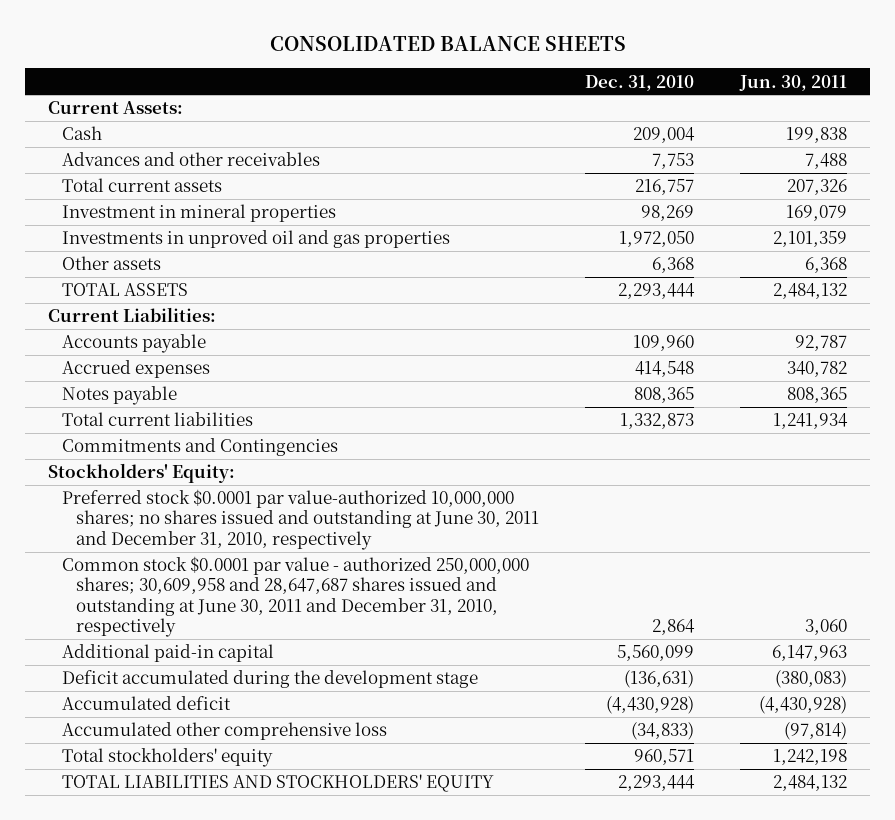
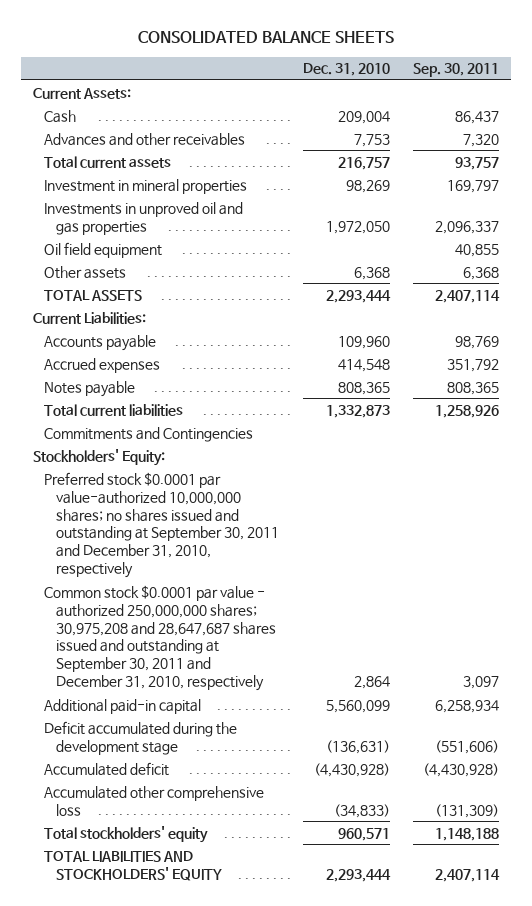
- | Dec. 31, 2010 | Jun. 30, 2011
+ | Dec. 31, 2010 | Sep. 30, 2011
+ Oil field equipment | | 40,855
- Preferred stock $0.0001 par value-authorized 10,000,000 shares; no shares issued and outstanding at June 30, 2011 and December 31, 2010, respectively
- Common stock $0.0001 par value - authorized 250,000,000 shares; 30,609,958 and 28,647,687 shares issued and outstanding at June 30, 2011 and December 31, 2010, respectively | 2,864 | 3,060
+ Preferred stock $0.0001 par value-authorized 10,000,000 shares; no shares issued and outstanding at September 30, 2011 and December 31, 2010, respectively
+ Common stock $0.0001 par value - authorized 250,000,000 shares; 30,975,208 and 28,647,687 shares issued and outstanding at September 30, 2011 and December 31, 2010, respectively | 2,864 | 3,097

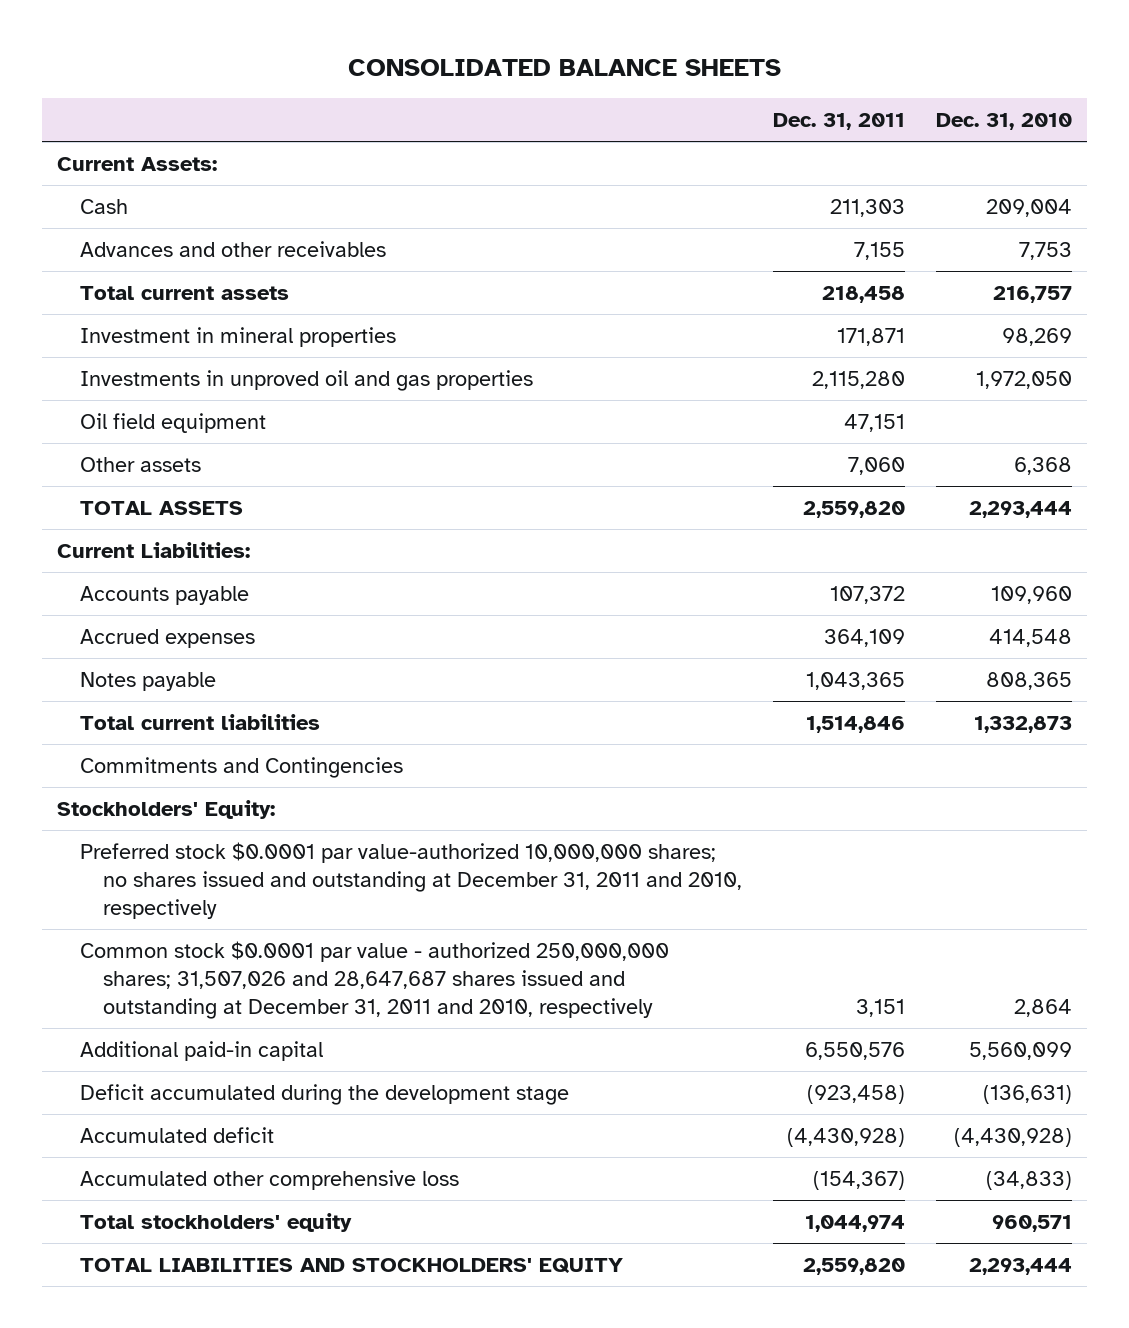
- | Dec. 31, 2010 | Sep. 30, 2011
+ | Dec. 31, 2011 | Dec. 31, 2010
- Preferred stock $0.0001 par value-authorized 10,000,000 shares; no shares issued and outstanding at September 30, 2011 and December 31, 2010, respectively
- Common stock $0.0001 par value - authorized 250,000,000 shares; 30,975,208 and 28,647,687 shares issued and outstanding at September 30, 2011 and December 31, 2010, respectively | 2,864 | 3,097
+ Preferred stock $0.0001 par value-authorized 10,000,000 shares; no shares issued and outstanding at December 31, 2011 and 2010, respectively
+ Common stock $0.0001 par value - authorized 250,000,000 shares; 31,507,026 and 28,647,687 shares issued and outstanding at December 31, 2011 and 2010, respectively | 3,151 | 2,864

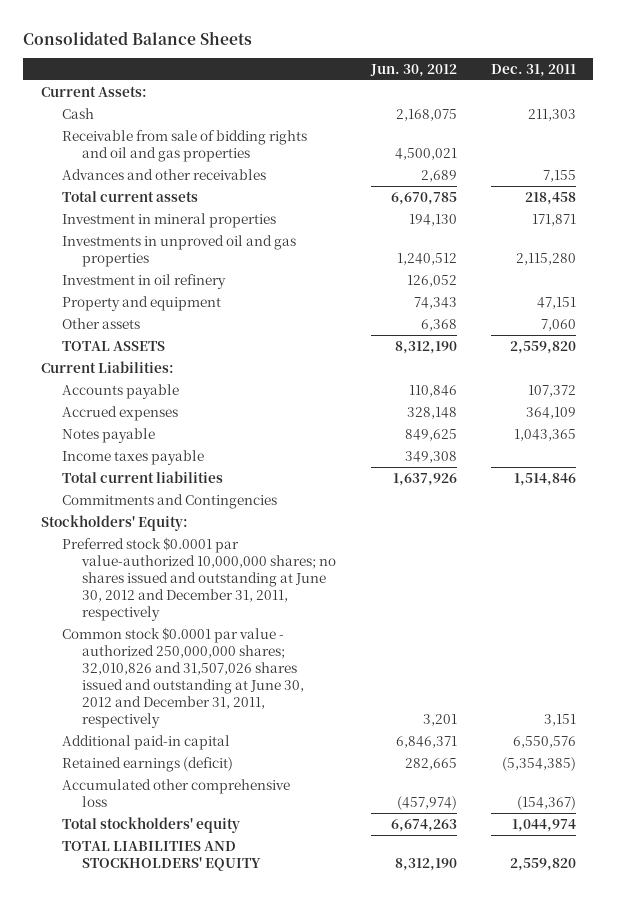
- CONSOLIDATED BALANCE SHEETS
+ Consolidated Balance Sheets
- | Dec. 31, 2011 | Dec. 31, 2010
+ | Jun. 30, 2012 | Dec. 31, 2011
+ Receivable from sale of bidding rights and oil and gas properties | 4,500,021 |
- Oil field equipment | 47,151 |
+ Investment in oil refinery | 126,052 |
+ Property and equipment | 74,343 | 47,151
+ Income taxes payable | 349,308 |
- Preferred stock $0.0001 par value-authorized 10,000,000 shares; no shares issued and outstanding at December 31, 2011 and 2010, respectively
- Common stock $0.0001 par value - authorized 250,000,000 shares; 31,507,026 and 28,647,687 shares issued and outstanding at December 31, 2011 and 2010, respectively | 3,151 | 2,864
+ Preferred stock $0.0001 par value-authorized 10,000,000 shares; no shares issued and outstanding at June 30, 2012 and December 31, 2011, respectively
+ Common stock $0.0001 par value - authorized 250,000,000 shares; 32,010,826 and 31,507,026 shares issued and outstanding at June 30, 2012 and December 31, 2011, respectively | 3,201 | 3,151
- Deficit accumulated during the development stage | (923,458) | (136,631)
- Accumulated deficit | (4,430,928) | (4,430,928)
+ Retained earnings (deficit) | 282,665 | (5,354,385)

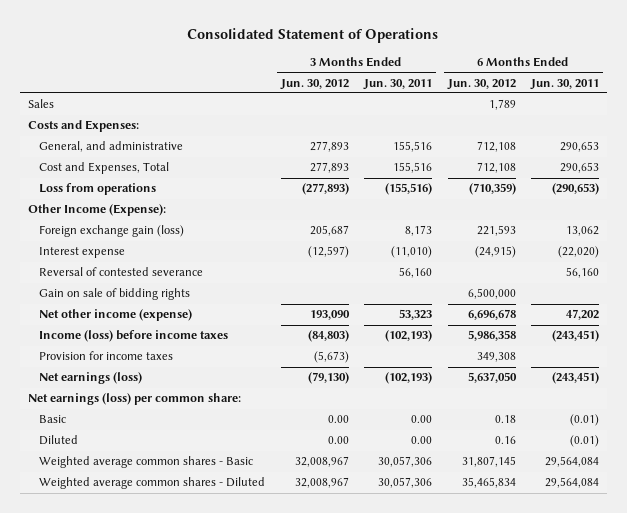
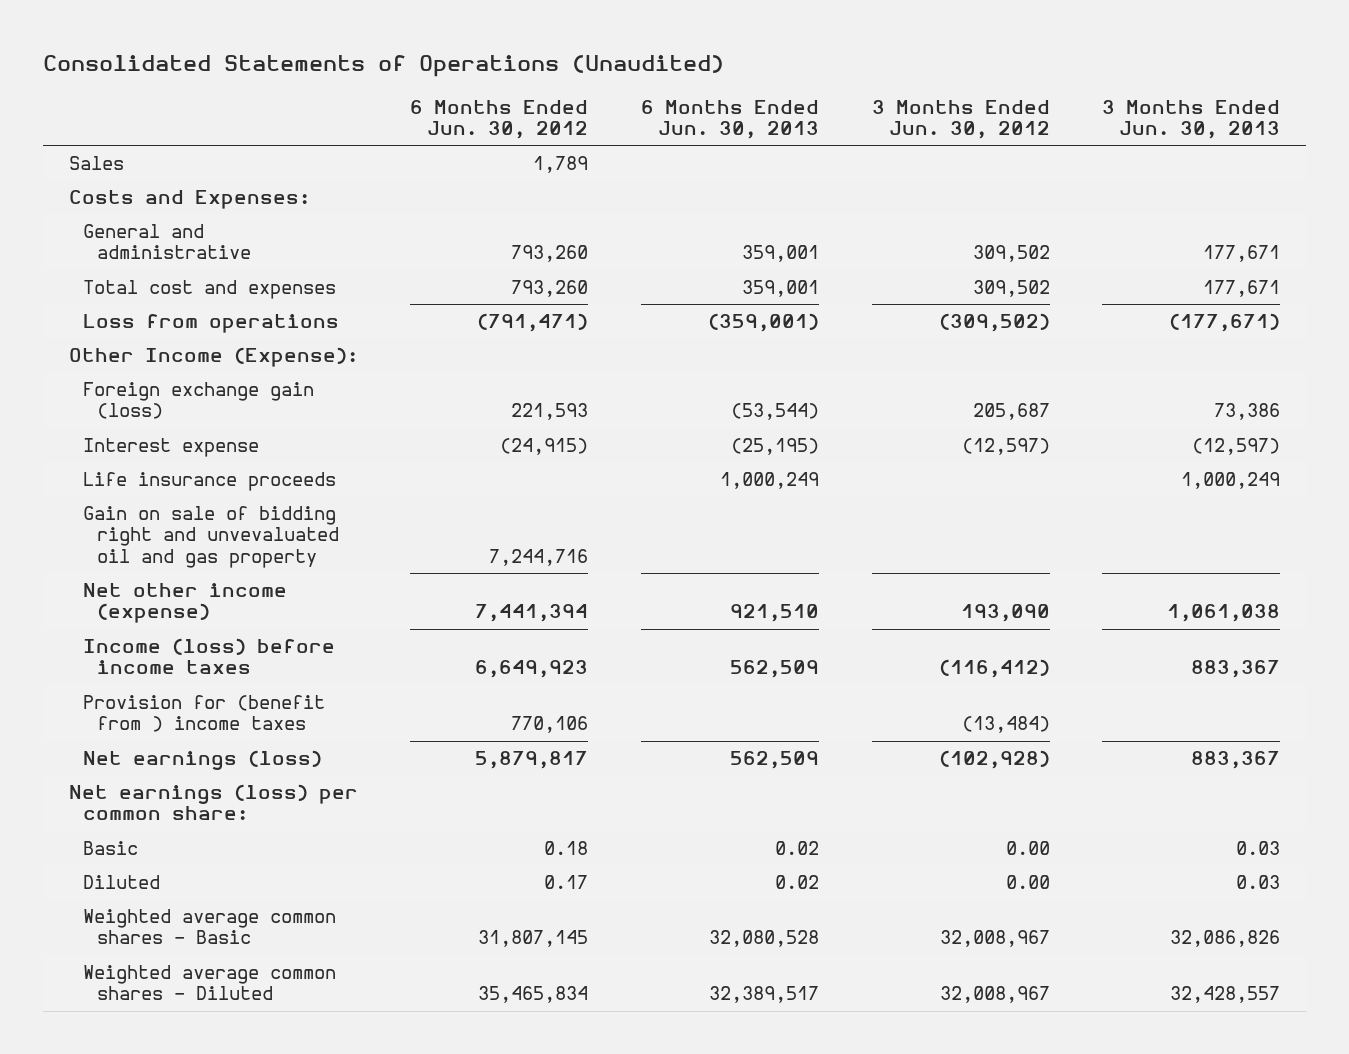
- Consolidated Statement of Operations
+ Consolidated Statements of Operations (Unaudited)
- | 3 Months Ended Jun. 30, 2012 | 3 Months Ended Jun. 30, 2011 | 6 Months Ended Jun. 30, 2012 | 6 Months Ended Jun. 30, 2011
+ | 6 Months Ended Jun. 30, 2012 | 6 Months Ended Jun. 30, 2013 | 3 Months Ended Jun. 30, 2012 | 3 Months Ended Jun. 30, 2013
- General, and administrative | 277,893 | 155,516 | 712,108 | 290,653
- Cost and Expenses, Total | 277,893 | 155,516 | 712,108 | 290,653
- Loss from operations | (277,893) | (155,516) | (710,359) | (290,653)
+ General and administrative | 793,260 | 359,001 | 309,502 | 177,671
+ Total cost and expenses | 793,260 | 359,001 | 309,502 | 177,671
+ Loss from operations | (791,471) | (359,001) | (309,502) | (177,671)
- Reversal of contested severance | | 56,160 | | 56,160
- Gain on sale of bidding rights | | | 6,500,000 |
- Net other income (expense) | 193,090 | 53,323 | 6,696,678 | 47,202
- Income (loss) before income taxes | (84,803) | (102,193) | 5,986,358 | (243,451)
- Provision for income taxes | (5,673) | | 349,308 |
- Net earnings (loss) | (79,130) | (102,193) | 5,637,050 | (243,451)
+ Life insurance proceeds | | 1,000,249 | | 1,000,249
+ Gain on sale of bidding right and unvevaluated oil and gas property | 7,244,716 | | |
+ Net other income (expense) | 7,441,394 | 921,510 | 193,090 | 1,061,038
+ Income (loss) before income taxes | 6,649,923 | 562,509 | (116,412) | 883,367
+ Provision for (benefit from ) income taxes | 770,106 | | (13,484) |
+ Net earnings (loss) | 5,879,817 | 562,509 | (102,928) | 883,367
- Diluted | 0.00 | 0.00 | 0.16 | (0.01)
+ Diluted | 0.17 | 0.02 | 0.00 | 0.03

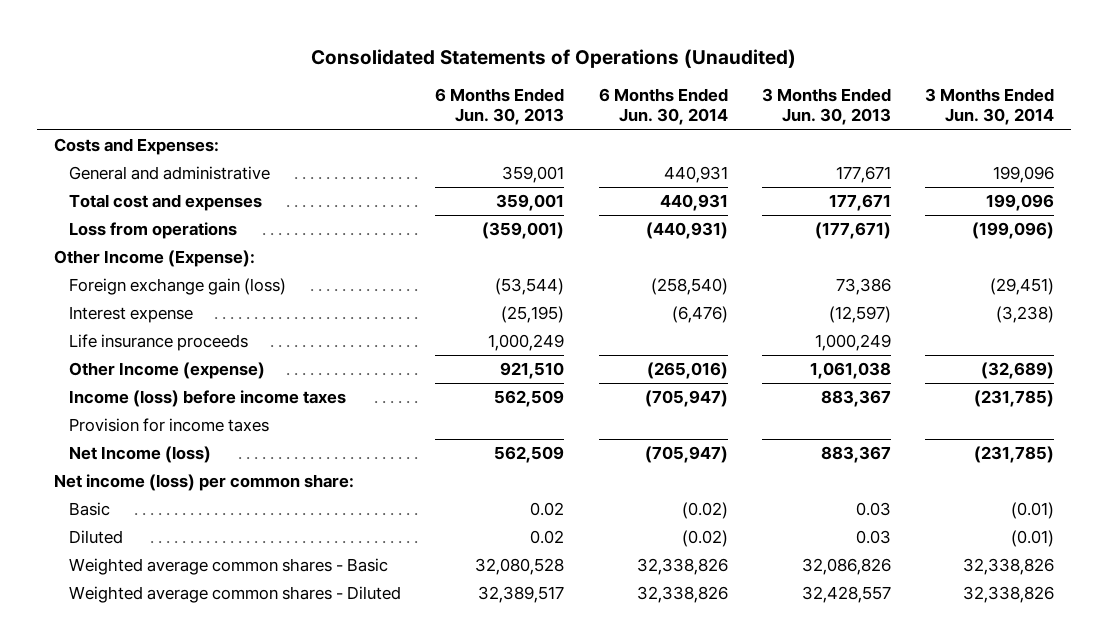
- | 6 Months Ended Jun. 30, 2012 | 6 Months Ended Jun. 30, 2013 | 3 Months Ended Jun. 30, 2012 | 3 Months Ended Jun. 30, 2013
+ | 6 Months Ended Jun. 30, 2013 | 6 Months Ended Jun. 30, 2014 | 3 Months Ended Jun. 30, 2013 | 3 Months Ended Jun. 30, 2014
- Sales | 1,789 | | |
- Gain on sale of bidding right and unvevaluated oil and gas property | 7,244,716 | | |
- Net other income (expense) | 7,441,394 | 921,510 | 193,090 | 1,061,038
+ Other Income (expense) | 921,510 | (265,016) | 1,061,038 | (32,689)
- Provision for (benefit from ) income taxes | 770,106 | | (13,484) |
- Net earnings (loss) | 5,879,817 | 562,509 | (102,928) | 883,367
- Net earnings (loss) per common share:
+ Provision for income taxes
+ Net Income (loss) | 562,509 | (705,947) | 883,367 | (231,785)
+ Net income (loss) per common share:

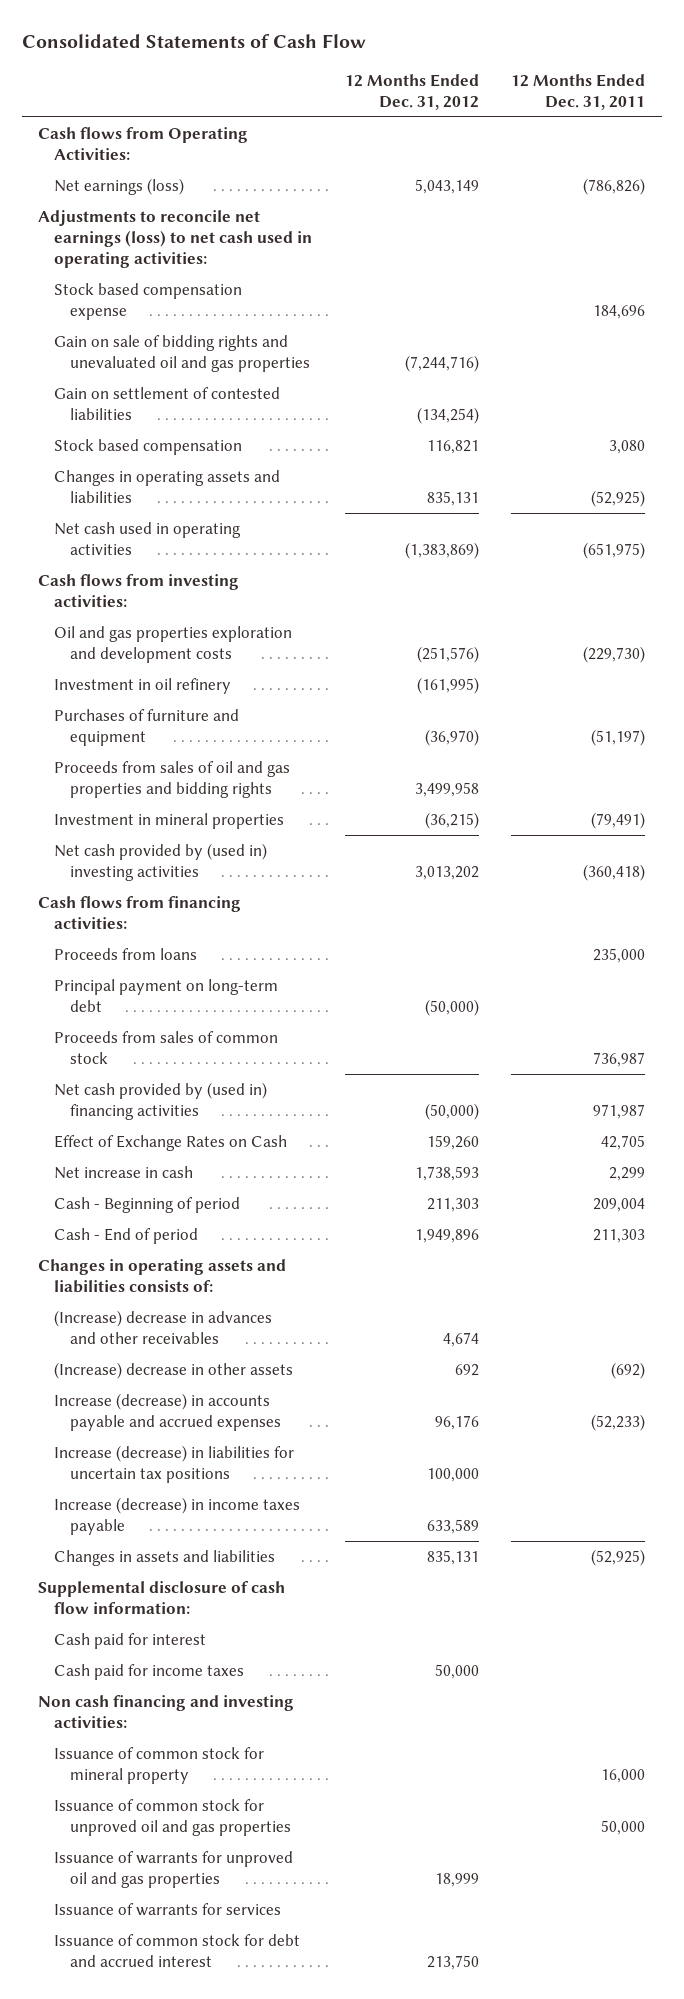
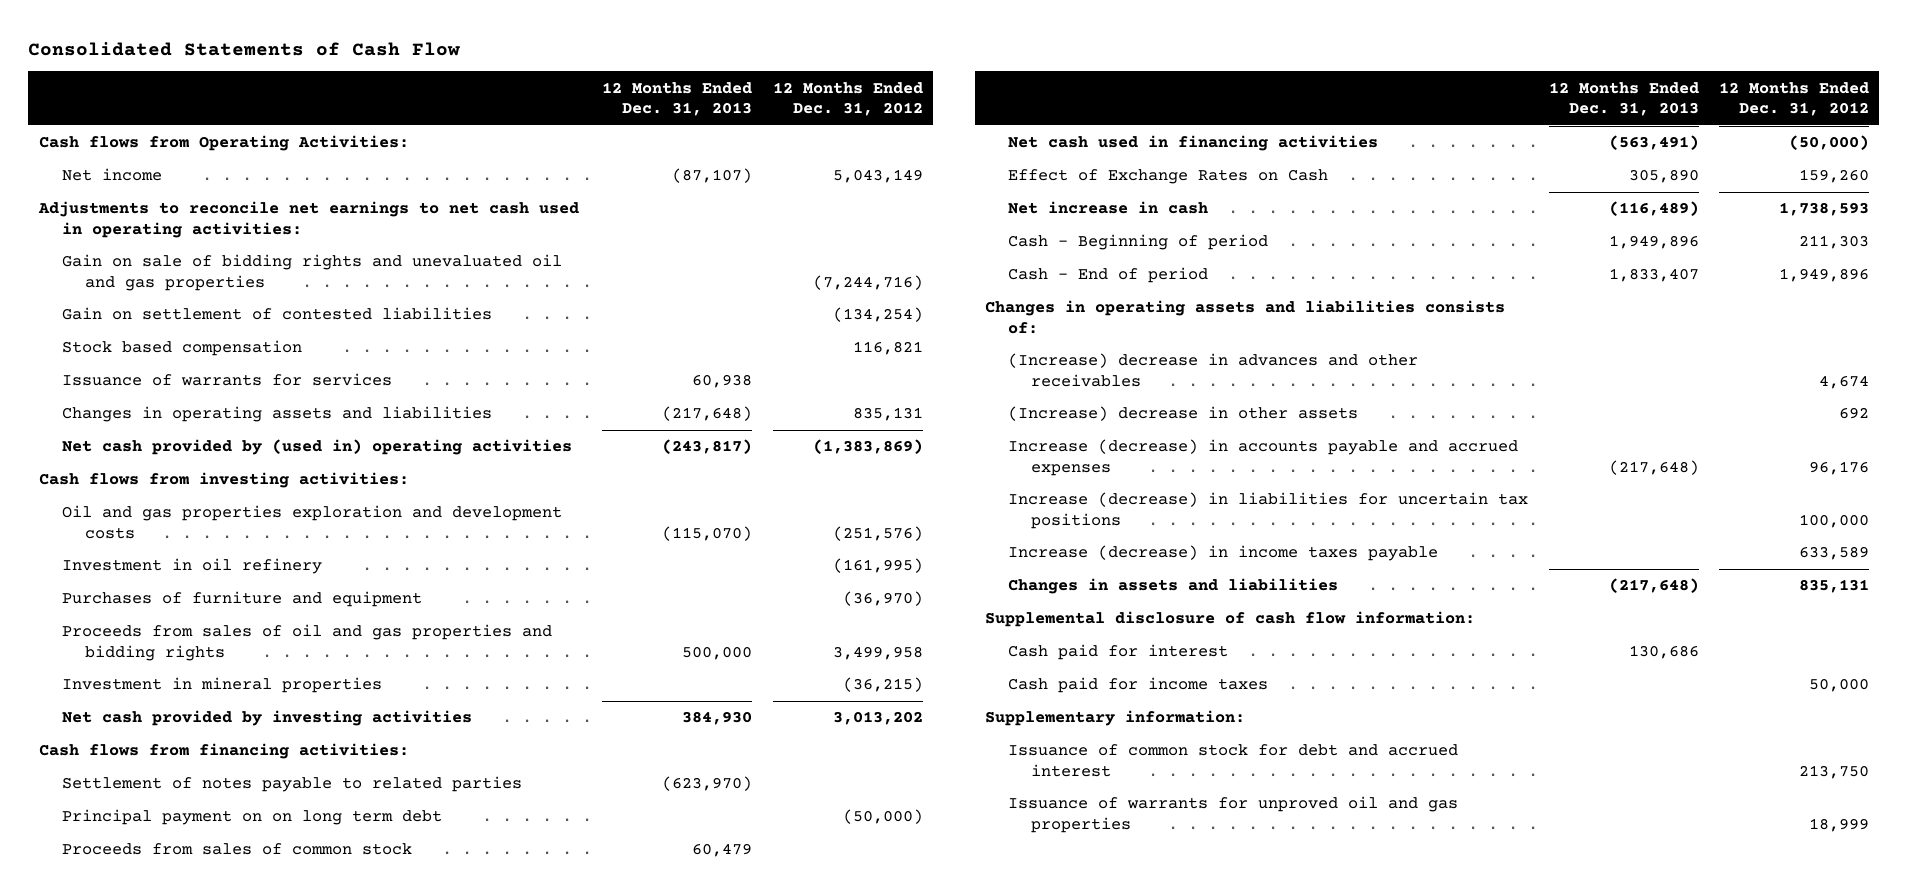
- | 12 Months Ended Dec. 31, 2012 | 12 Months Ended Dec. 31, 2011
+ | 12 Months Ended Dec. 31, 2013 | 12 Months Ended Dec. 31, 2012
- Net earnings (loss) | 5,043,149 | (786,826)
- Adjustments to reconcile net earnings (loss) to net cash used in operating activities:
- Stock based compensation expense | | 184,696
+ Net income | (87,107) | 5,043,149
+ Adjustments to reconcile net earnings to net cash used in operating activities:
moved up: Issuance of warrants for services | 60,938 |
- Net cash used in operating activities | (1,383,869) | (651,975)
+ Net cash provided by (used in) operating activities | (243,817) | (1,383,869)
- Net cash provided by (used in) investing activities | 3,013,202 | (360,418)
+ Net cash provided by investing activities | 384,930 | 3,013,202
- Proceeds from loans | | 235,000
- Principal payment on long-term debt | (50,000) |
+ Settlement of notes payable to related parties | (623,970) |
+ Principal payment on on long term debt | | (50,000)
- Net cash provided by (used in) financing activities | (50,000) | 971,987
+ Net cash used in financing activities | (563,491) | (50,000)
- Non cash financing and investing activities:
- Issuance of common stock for mineral property | | 16,000
- Issuance of common stock for unproved oil and gas properties | | 50,000
+ Supplementary information:
moved down: Issuance of warrants for unproved oil and gas properties | | 18,999

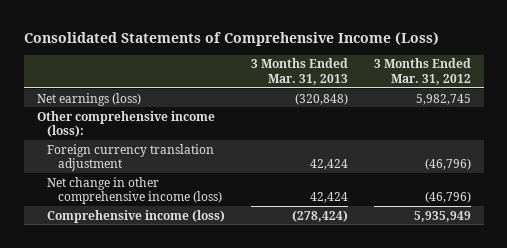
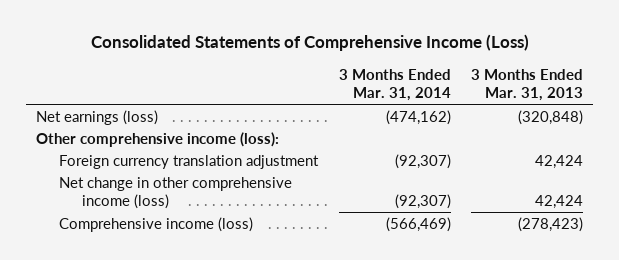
- | 3 Months Ended Mar. 31, 2013 | 3 Months Ended Mar. 31, 2012
+ | 3 Months Ended Mar. 31, 2014 | 3 Months Ended Mar. 31, 2013
- Comprehensive income (loss) | (278,424) | 5,935,949
+ Comprehensive income (loss) | (566,469) | (278,423)

